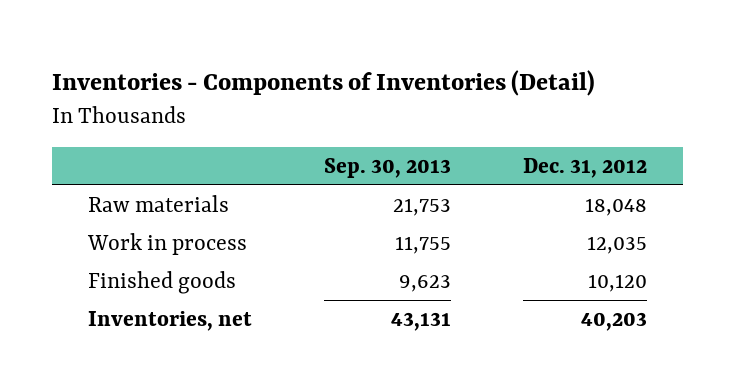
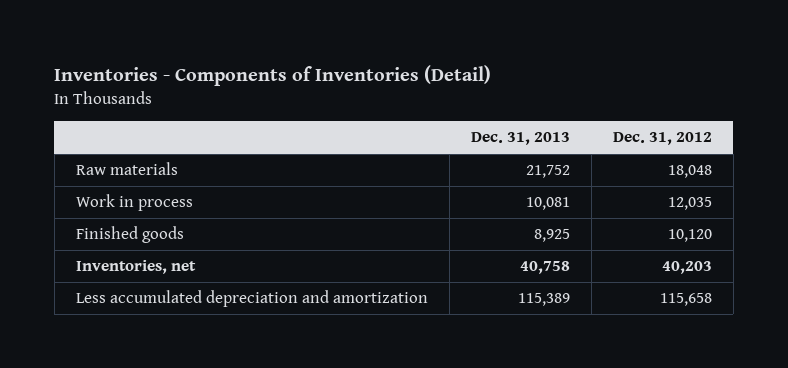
- | Sep. 30, 2013 | Dec. 31, 2012
+ | Dec. 31, 2013 | Dec. 31, 2012
+ Less accumulated depreciation and amortization | 115,389 | 115,658

